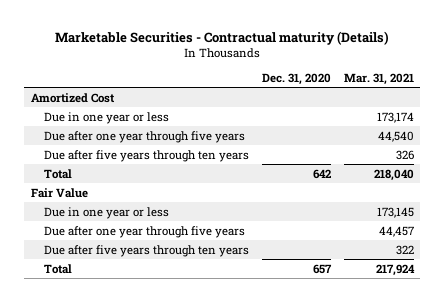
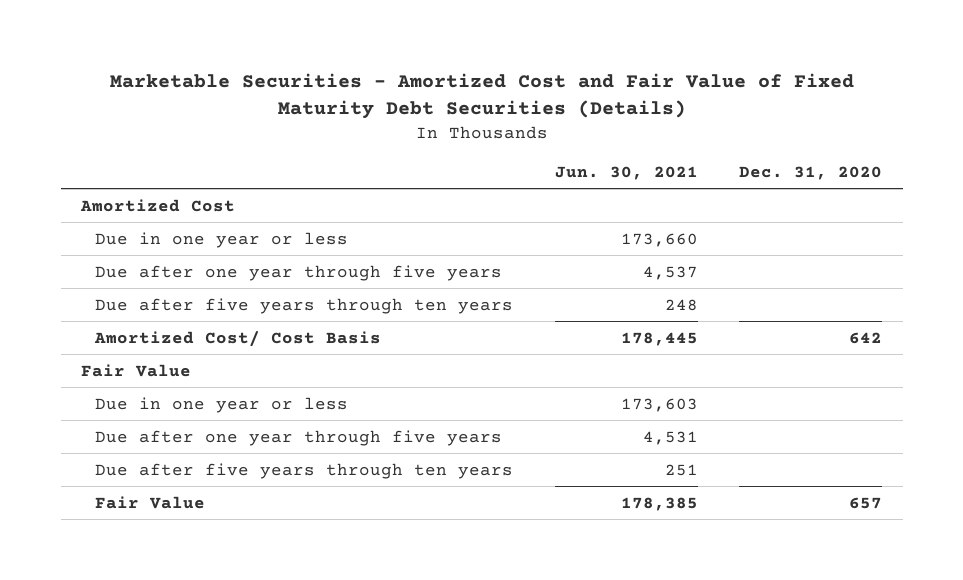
- Marketable Securities - Contractual maturity (Details)
+ Marketable Securities - Amortized Cost and Fair Value of Fixed Maturity Debt Securities (Details)
- | Dec. 31, 2020 | Mar. 31, 2021
+ | Jun. 30, 2021 | Dec. 31, 2020
- Total | 642 | 218,040
+ Amortized Cost/ Cost Basis | 178,445 | 642
- Total | 657 | 217,924
+ Fair Value | 178,385 | 657

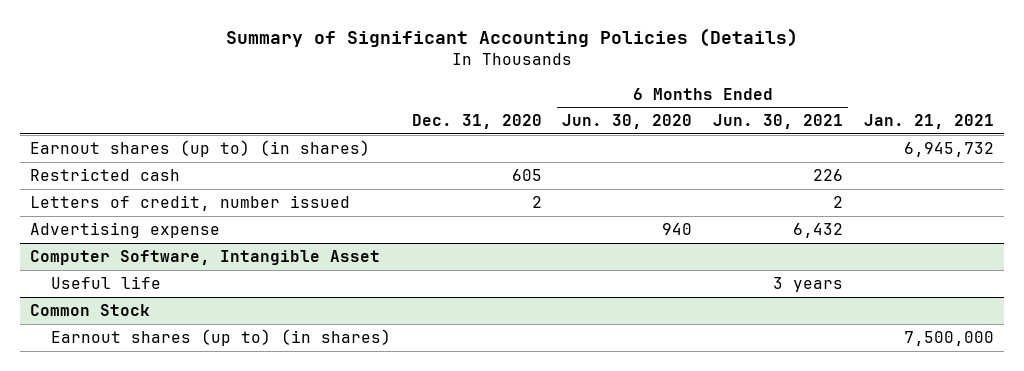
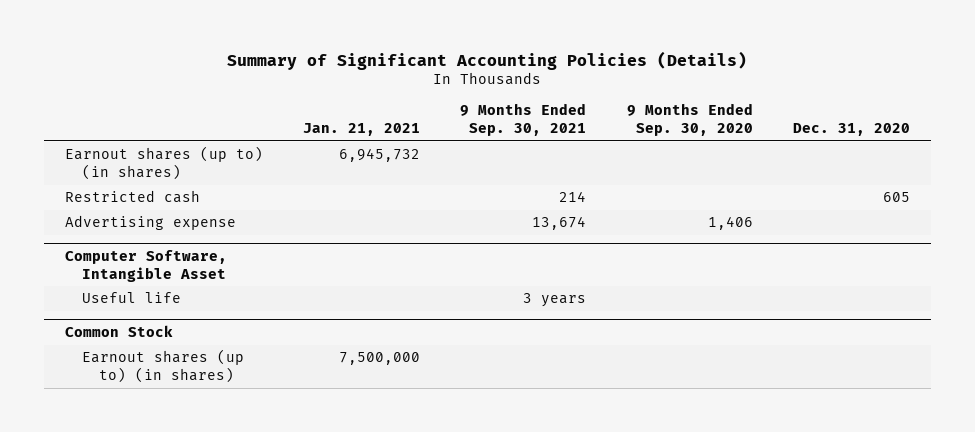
- | Dec. 31, 2020 | 6 Months Ended Jun. 30, 2020 | 6 Months Ended Jun. 30, 2021 | Jan. 21, 2021
+ | Jan. 21, 2021 | 9 Months Ended Sep. 30, 2021 | 9 Months Ended Sep. 30, 2020 | Dec. 31, 2020
- Letters of credit, number issued | 2 | | 2 |

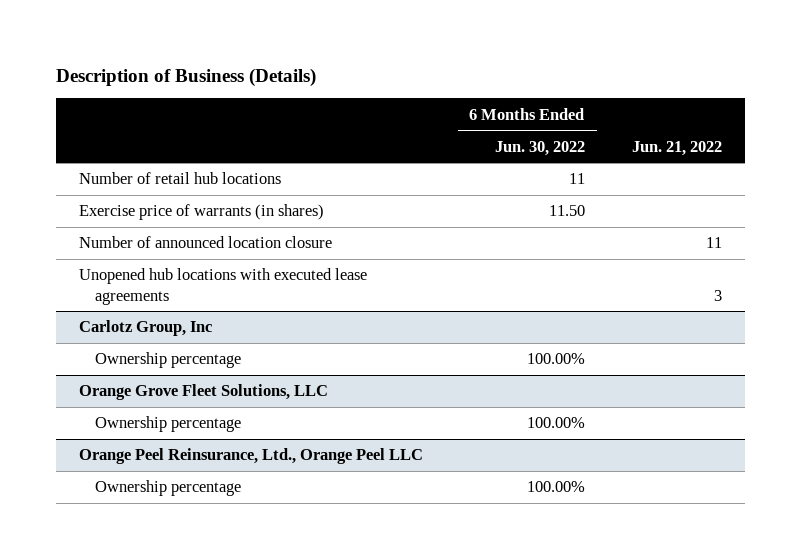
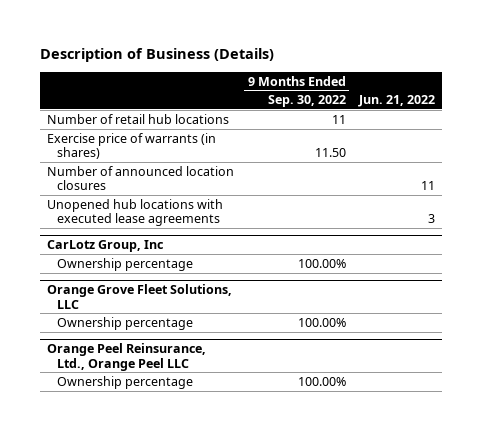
- | 6 Months Ended Jun. 30, 2022 | Jun. 21, 2022
+ | 9 Months Ended Sep. 30, 2022 | Jun. 21, 2022
- Number of announced location closure | | 11
+ Number of announced location closures | | 11
- Carlotz Group, Inc
+ CarLotz Group, Inc

